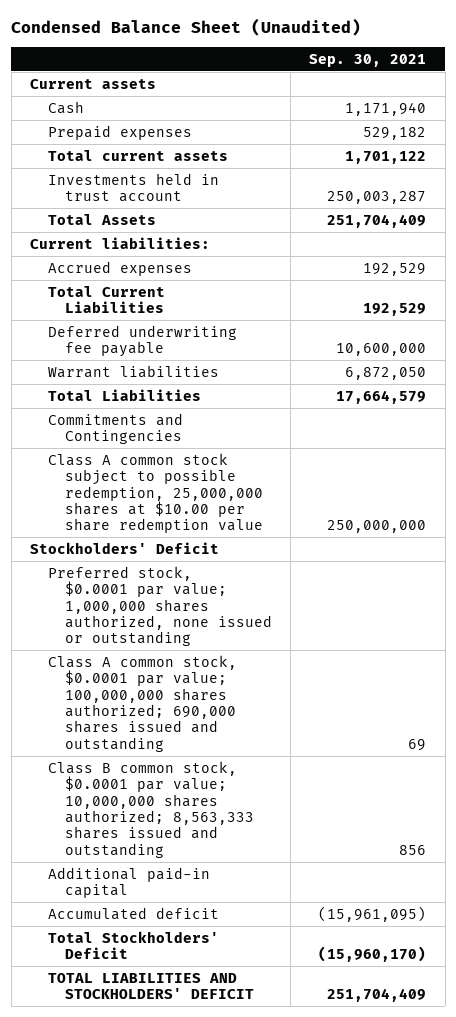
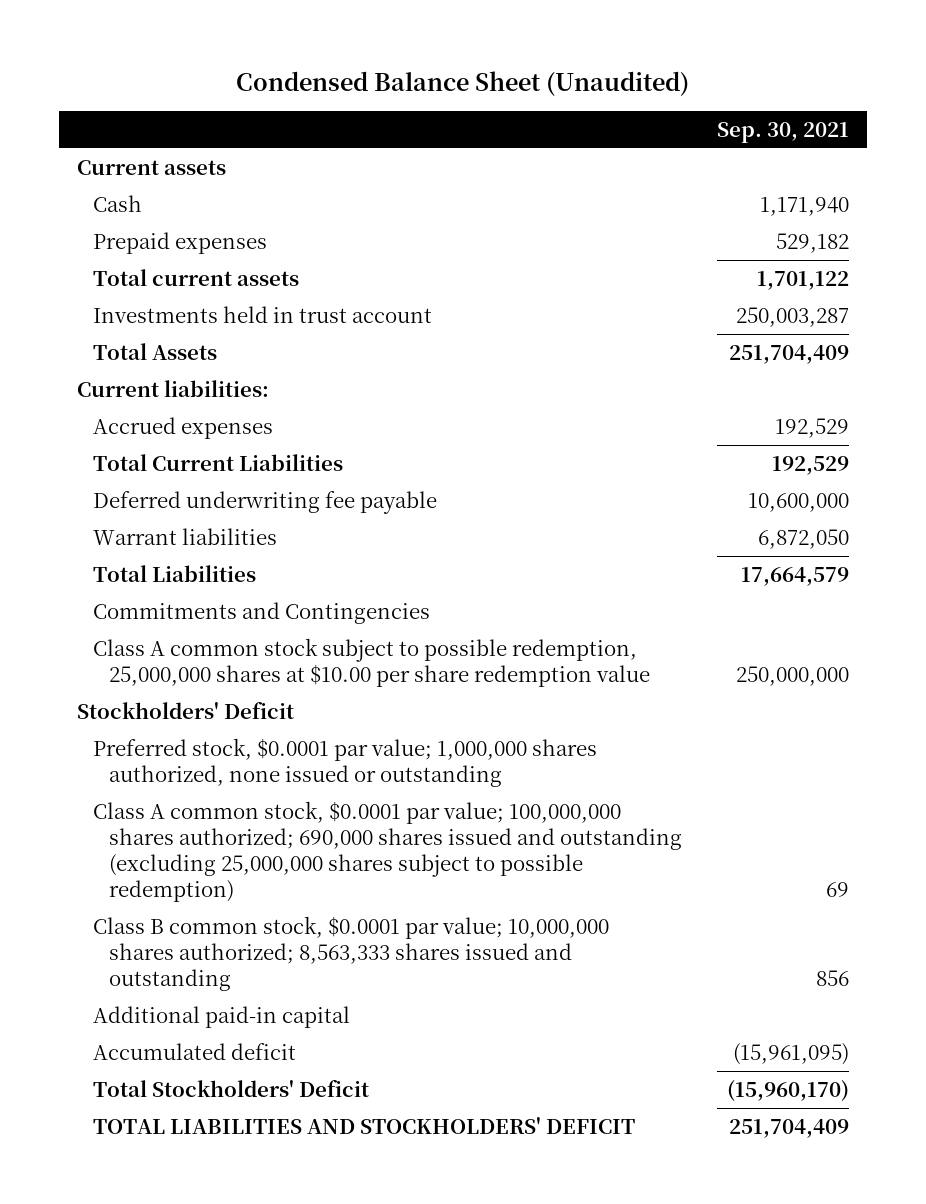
- Class A common stock, $0.0001 par value; 100,000,000 shares authorized; 690,000 shares issued and outstanding | 69
+ Class A common stock, $0.0001 par value; 100,000,000 shares authorized; 690,000 shares issued and outstanding (excluding 25,000,000 shares subject to possible redemption) | 69

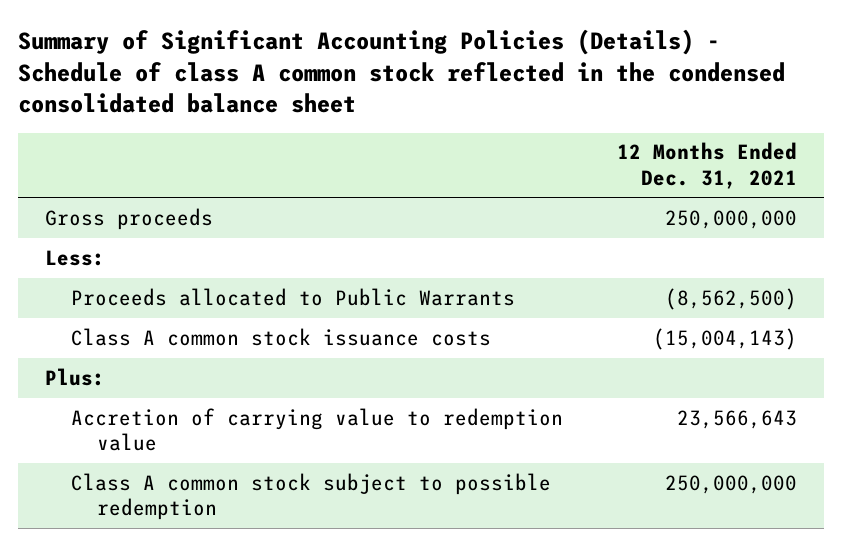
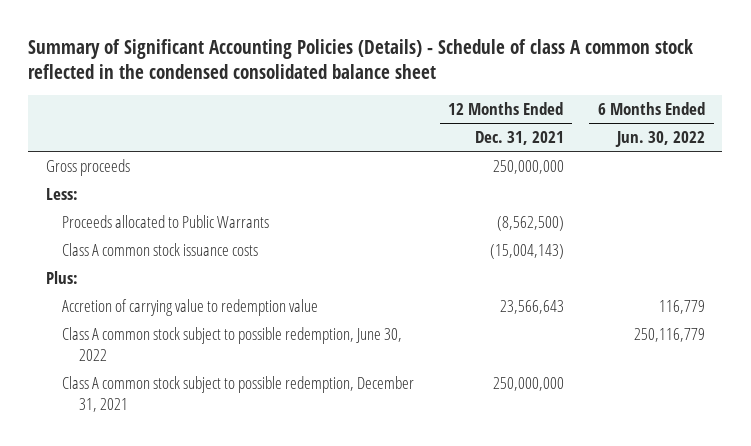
- | 12 Months Ended Dec. 31, 2021
+ | 12 Months Ended Dec. 31, 2021 | 6 Months Ended Jun. 30, 2022
- Class A common stock subject to possible redemption | 250,000,000
+ Class A common stock subject to possible redemption, June 30, 2022 | | 250,116,779
+ Class A common stock subject to possible redemption, December 31, 2021 | 250,000,000 |

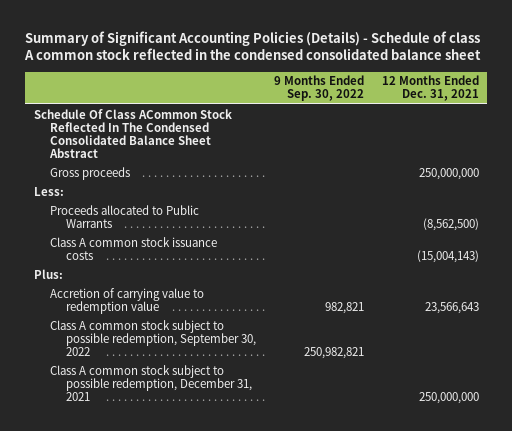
- | 12 Months Ended Dec. 31, 2021 | 6 Months Ended Jun. 30, 2022
+ | 9 Months Ended Sep. 30, 2022 | 12 Months Ended Dec. 31, 2021
+ Schedule Of Class ACommon Stock Reflected In The Condensed Consolidated Balance Sheet Abstract
- Class A common stock subject to possible redemption, June 30, 2022 | | 250,116,779
+ Class A common stock subject to possible redemption, September 30, 2022 | 250,982,821 |

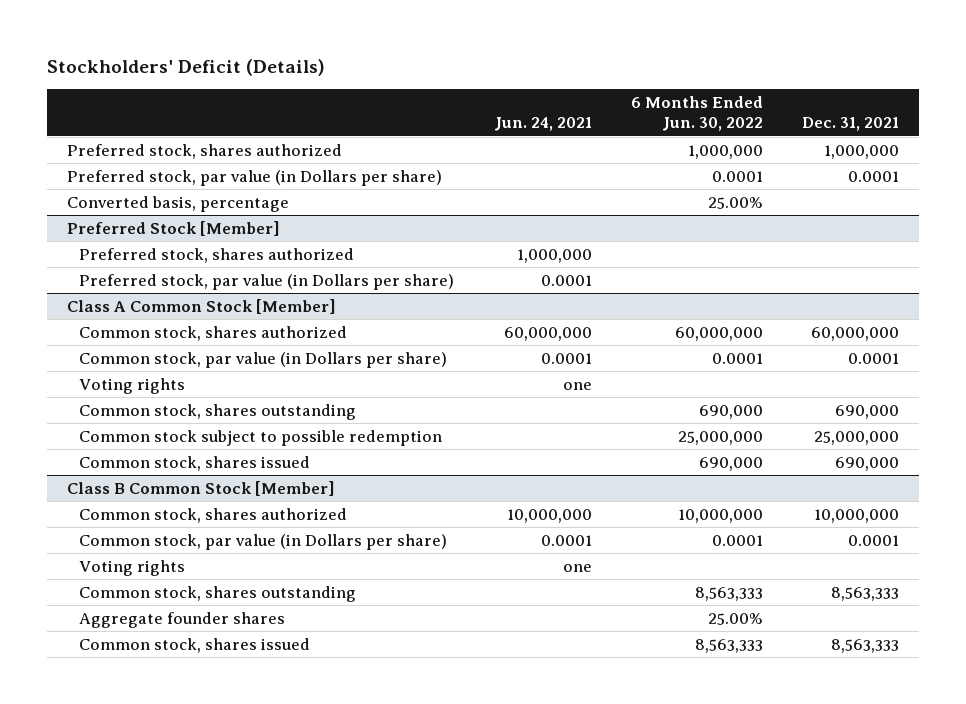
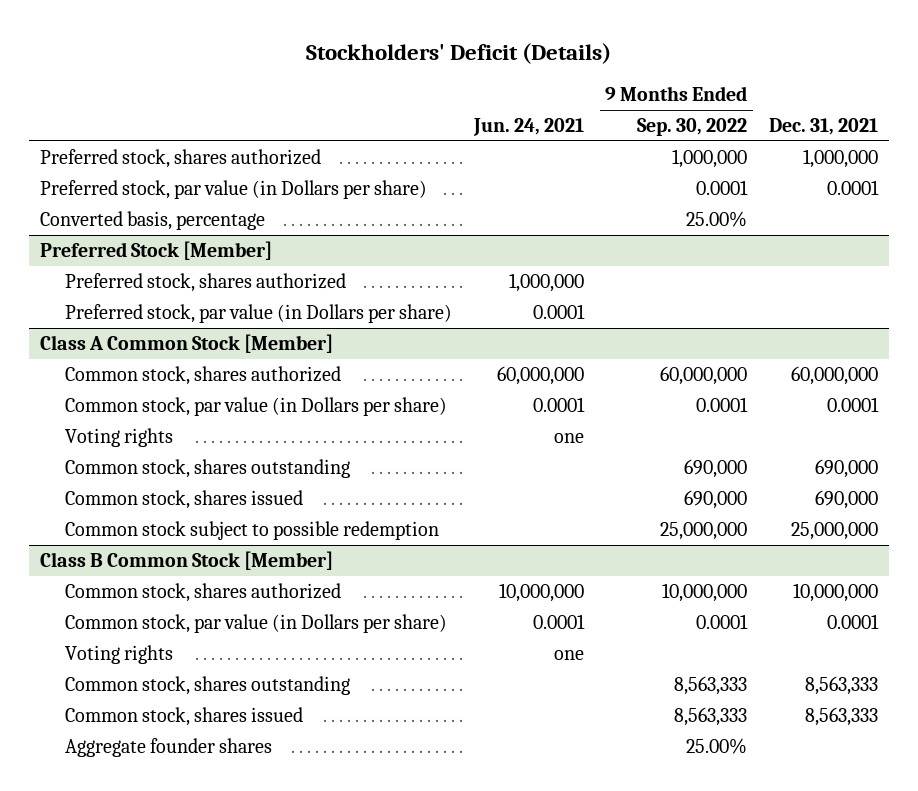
- | Jun. 24, 2021 | 6 Months Ended Jun. 30, 2022 | Dec. 31, 2021
+ | Jun. 24, 2021 | 9 Months Ended Sep. 30, 2022 | Dec. 31, 2021
@ Class A Common Stock [Member]
moved down: Common stock subject to possible redemption | | 25,000,000 | 25,000,000
@ Class B Common Stock [Member]
moved down: Aggregate founder shares | | 25.00% |

